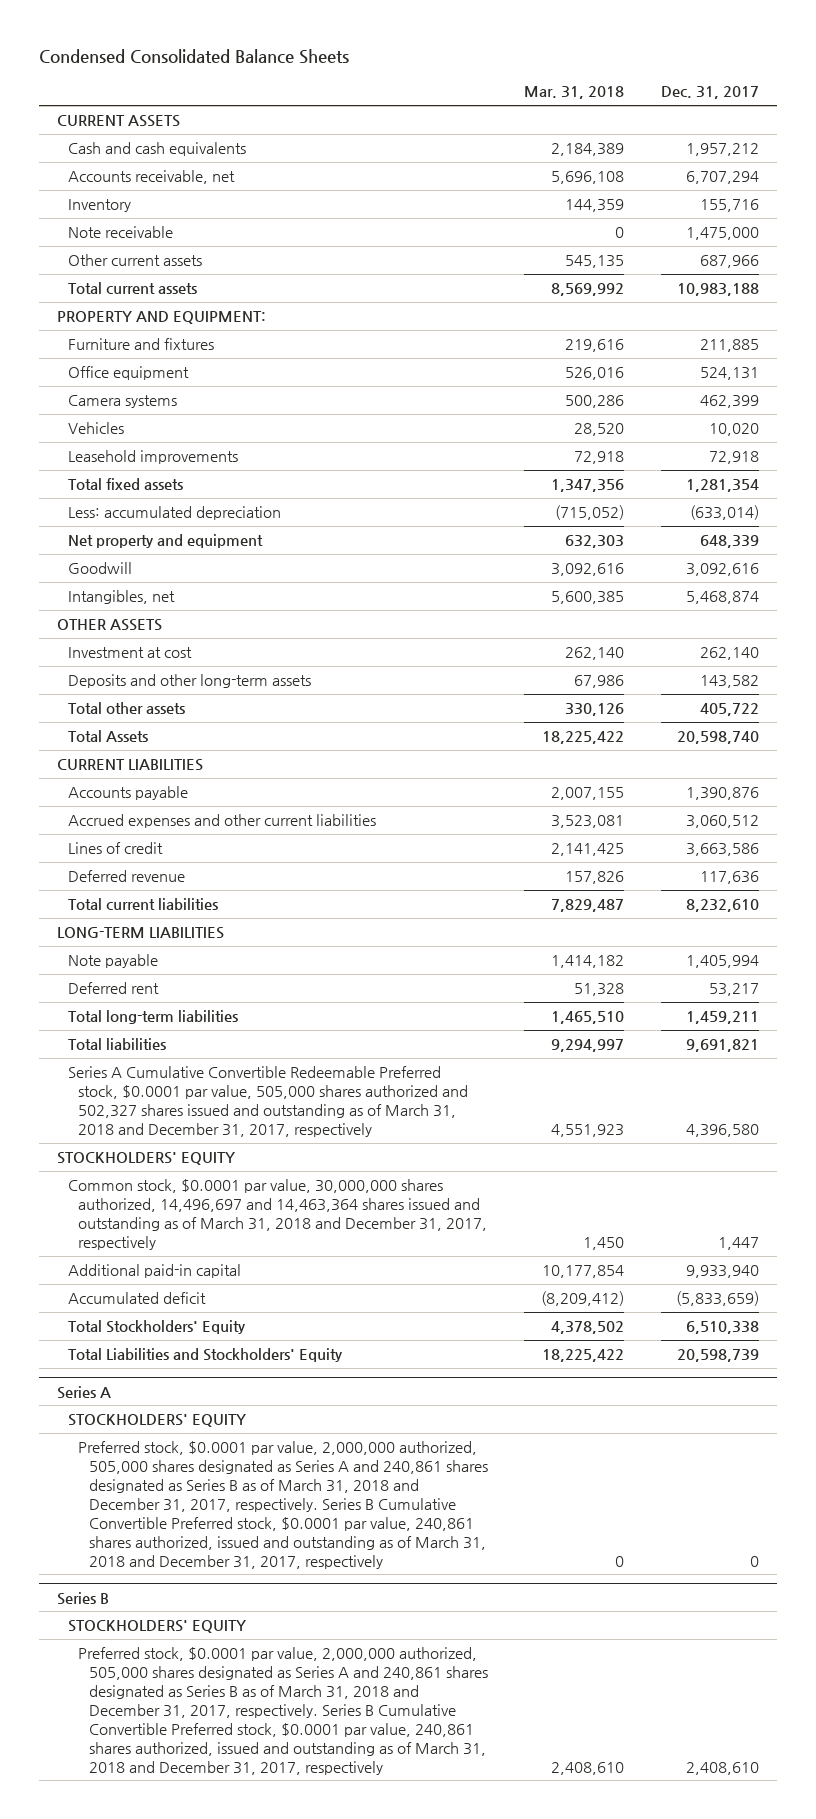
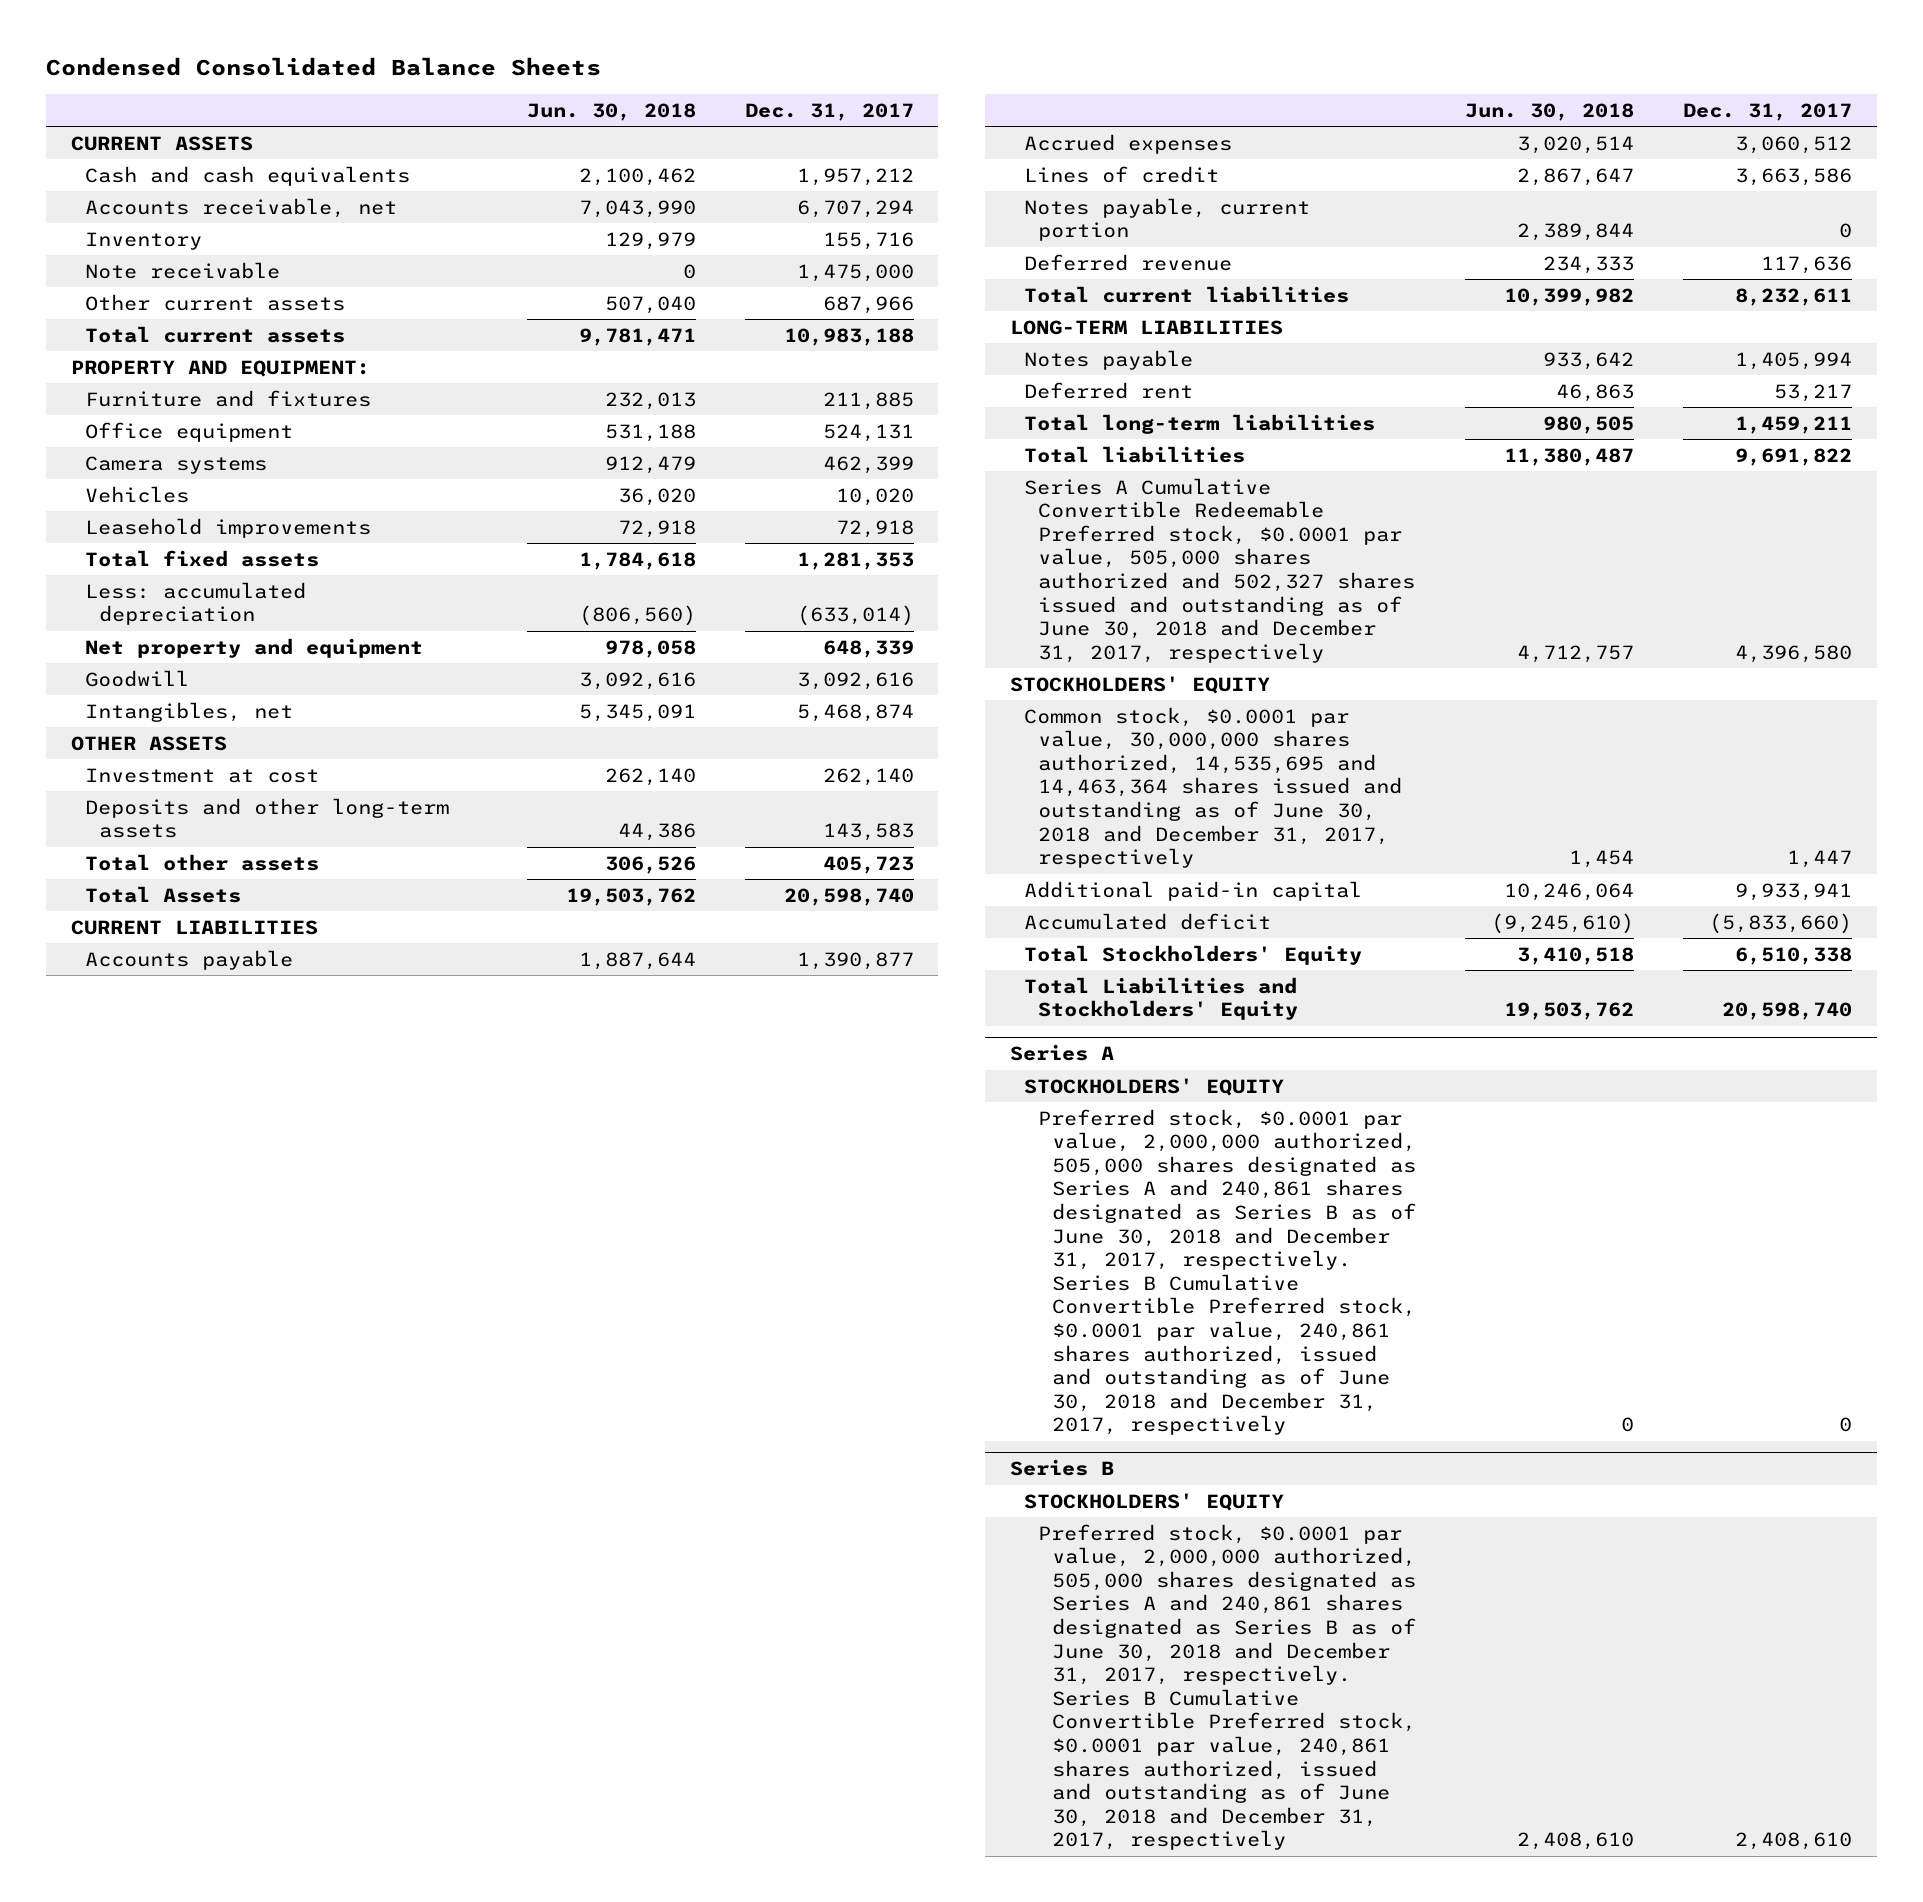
- | Mar. 31, 2018 | Dec. 31, 2017
+ | Jun. 30, 2018 | Dec. 31, 2017
- Total fixed assets | 1,347,356 | 1,281,354
+ Total fixed assets | 1,784,618 | 1,281,353
- Deposits and other long-term assets | 67,986 | 143,582
- Total other assets | 330,126 | 405,722
+ Deposits and other long-term assets | 44,386 | 143,583
+ Total other assets | 306,526 | 405,723
- Accounts payable | 2,007,155 | 1,390,876
- Accrued expenses and other current liabilities | 3,523,081 | 3,060,512
+ Accounts payable | 1,887,644 | 1,390,877
+ Accrued expenses | 3,020,514 | 3,060,512
+ Notes payable, current portion | 2,389,844 | 0
- Total current liabilities | 7,829,487 | 8,232,610
+ Total current liabilities | 10,399,982 | 8,232,611
- Note payable | 1,414,182 | 1,405,994
+ Notes payable | 933,642 | 1,405,994
- Total liabilities | 9,294,997 | 9,691,821
- Series A Cumulative Convertible Redeemable Preferred stock, $0.0001 par value, 505,000 shares authorized and 502,327 shares issued and outstanding as of March 31, 2018 and December 31, 2017, respectively | 4,551,923 | 4,396,580
+ Total liabilities | 11,380,487 | 9,691,822
+ Series A Cumulative Convertible Redeemable Preferred stock, $0.0001 par value, 505,000 shares authorized and 502,327 shares issued and outstanding as of June 30, 2018 and December 31, 2017, respectively | 4,712,757 | 4,396,580
- Common stock, $0.0001 par value, 30,000,000 shares authorized, 14,496,697 and 14,463,364 shares issued and outstanding as of March 31, 2018 and December 31, 2017, respectively | 1,450 | 1,447
- Additional paid-in capital | 10,177,854 | 9,933,940
- Accumulated deficit | (8,209,412) | (5,833,659)
+ Common stock, $0.0001 par value, 30,000,000 shares authorized, 14,535,695 and 14,463,364 shares issued and outstanding as of June 30, 2018 and December 31, 2017, respectively | 1,454 | 1,447
+ Additional paid-in capital | 10,246,064 | 9,933,941
+ Accumulated deficit | (9,245,610) | (5,833,660)
- Total Liabilities and Stockholders' Equity | 18,225,422 | 20,598,739
+ Total Liabilities and Stockholders' Equity | 19,503,762 | 20,598,740
@ Series A
- Preferred stock, $0.0001 par value, 2,000,000 authorized, 505,000 shares designated as Series A and 240,861 shares designated as Series B as of March 31, 2018 and December 31, 2017, respectively. Series B Cumulative Convertible Preferred stock, $0.0001 par value, 240,861 shares authorized, issued and outstanding as of March 31, 2018 and December 31, 2017, respectively | 0 | 0
+ Preferred stock, $0.0001 par value, 2,000,000 authorized, 505,000 shares designated as Series A and 240,861 shares designated as Series B as of June 30, 2018 and December 31, 2017, respectively. Series B Cumulative Convertible Preferred stock, $0.0001 par value, 240,861 shares authorized, issued and outstanding as of June 30, 2018 and December 31, 2017, respectively | 0 | 0
@ Series B
- Preferred stock, $0.0001 par value, 2,000,000 authorized, 505,000 shares designated as Series A and 240,861 shares designated as Series B as of March 31, 2018 and December 31, 2017, respectively. Series B Cumulative Convertible Preferred stock, $0.0001 par value, 240,861 shares authorized, issued and outstanding as of March 31, 2018 and December 31, 2017, respectively | 2,408,610 | 2,408,610
+ Preferred stock, $0.0001 par value, 2,000,000 authorized, 505,000 shares designated as Series A and 240,861 shares designated as Series B as of June 30, 2018 and December 31, 2017, respectively. Series B Cumulative Convertible Preferred stock, $0.0001 par value, 240,861 shares authorized, issued and outstanding as of June 30, 2018 and December 31, 2017, respectively | 2,408,610 | 2,408,610

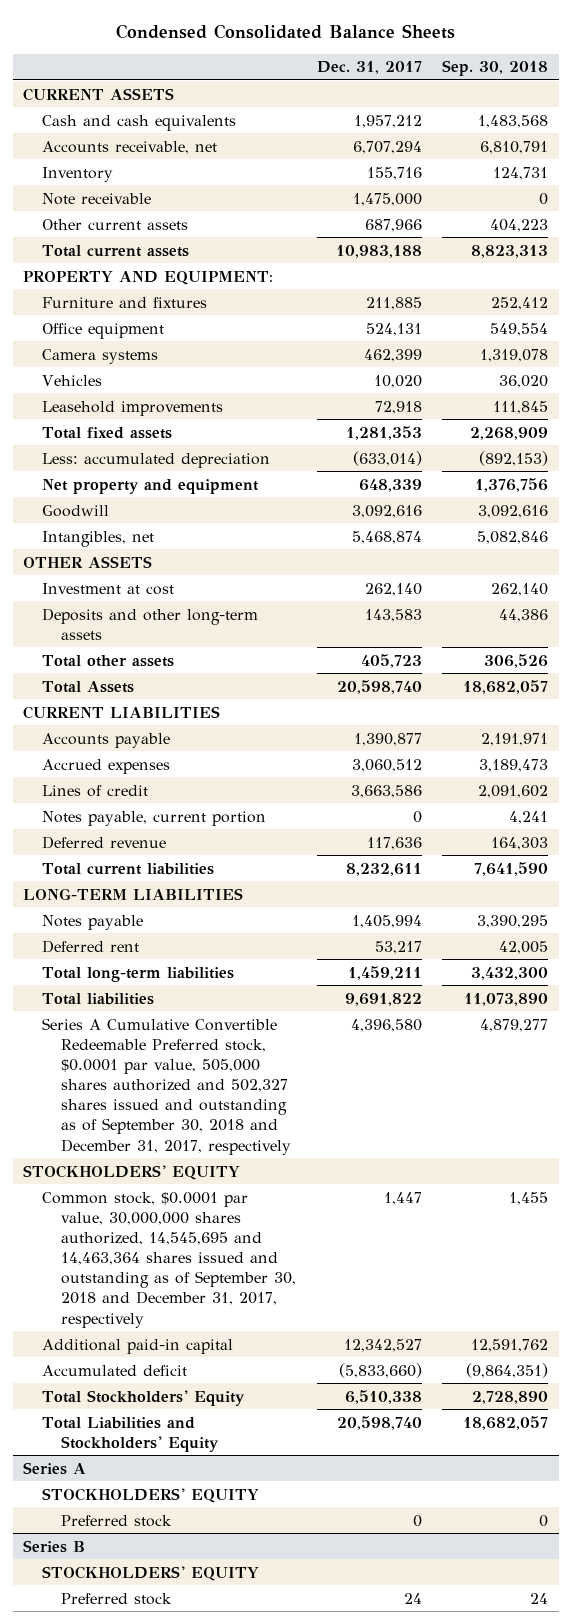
- | Jun. 30, 2018 | Dec. 31, 2017
+ | Dec. 31, 2017 | Sep. 30, 2018
- Series A Cumulative Convertible Redeemable Preferred stock, $0.0001 par value, 505,000 shares authorized and 502,327 shares issued and outstanding as of June 30, 2018 and December 31, 2017, respectively | 4,712,757 | 4,396,580
+ Series A Cumulative Convertible Redeemable Preferred stock, $0.0001 par value, 505,000 shares authorized and 502,327 shares issued and outstanding as of September 30, 2018 and December 31, 2017, respectively | 4,396,580 | 4,879,277
- Common stock, $0.0001 par value, 30,000,000 shares authorized, 14,535,695 and 14,463,364 shares issued and outstanding as of June 30, 2018 and December 31, 2017, respectively | 1,454 | 1,447
- Additional paid-in capital | 10,246,064 | 9,933,941
+ Common stock, $0.0001 par value, 30,000,000 shares authorized, 14,545,695 and 14,463,364 shares issued and outstanding as of September 30, 2018 and December 31, 2017, respectively | 1,447 | 1,455
+ Additional paid-in capital | 12,342,527 | 12,591,762
@ Series A
- Preferred stock, $0.0001 par value, 2,000,000 authorized, 505,000 shares designated as Series A and 240,861 shares designated as Series B as of June 30, 2018 and December 31, 2017, respectively. Series B Cumulative Convertible Preferred stock, $0.0001 par value, 240,861 shares authorized, issued and outstanding as of June 30, 2018 and December 31, 2017, respectively | 0 | 0
+ Preferred stock | 0 | 0
@ Series B
- Preferred stock, $0.0001 par value, 2,000,000 authorized, 505,000 shares designated as Series A and 240,861 shares designated as Series B as of June 30, 2018 and December 31, 2017, respectively. Series B Cumulative Convertible Preferred stock, $0.0001 par value, 240,861 shares authorized, issued and outstanding as of June 30, 2018 and December 31, 2017, respectively | 2,408,610 | 2,408,610
+ Preferred stock | 24 | 24

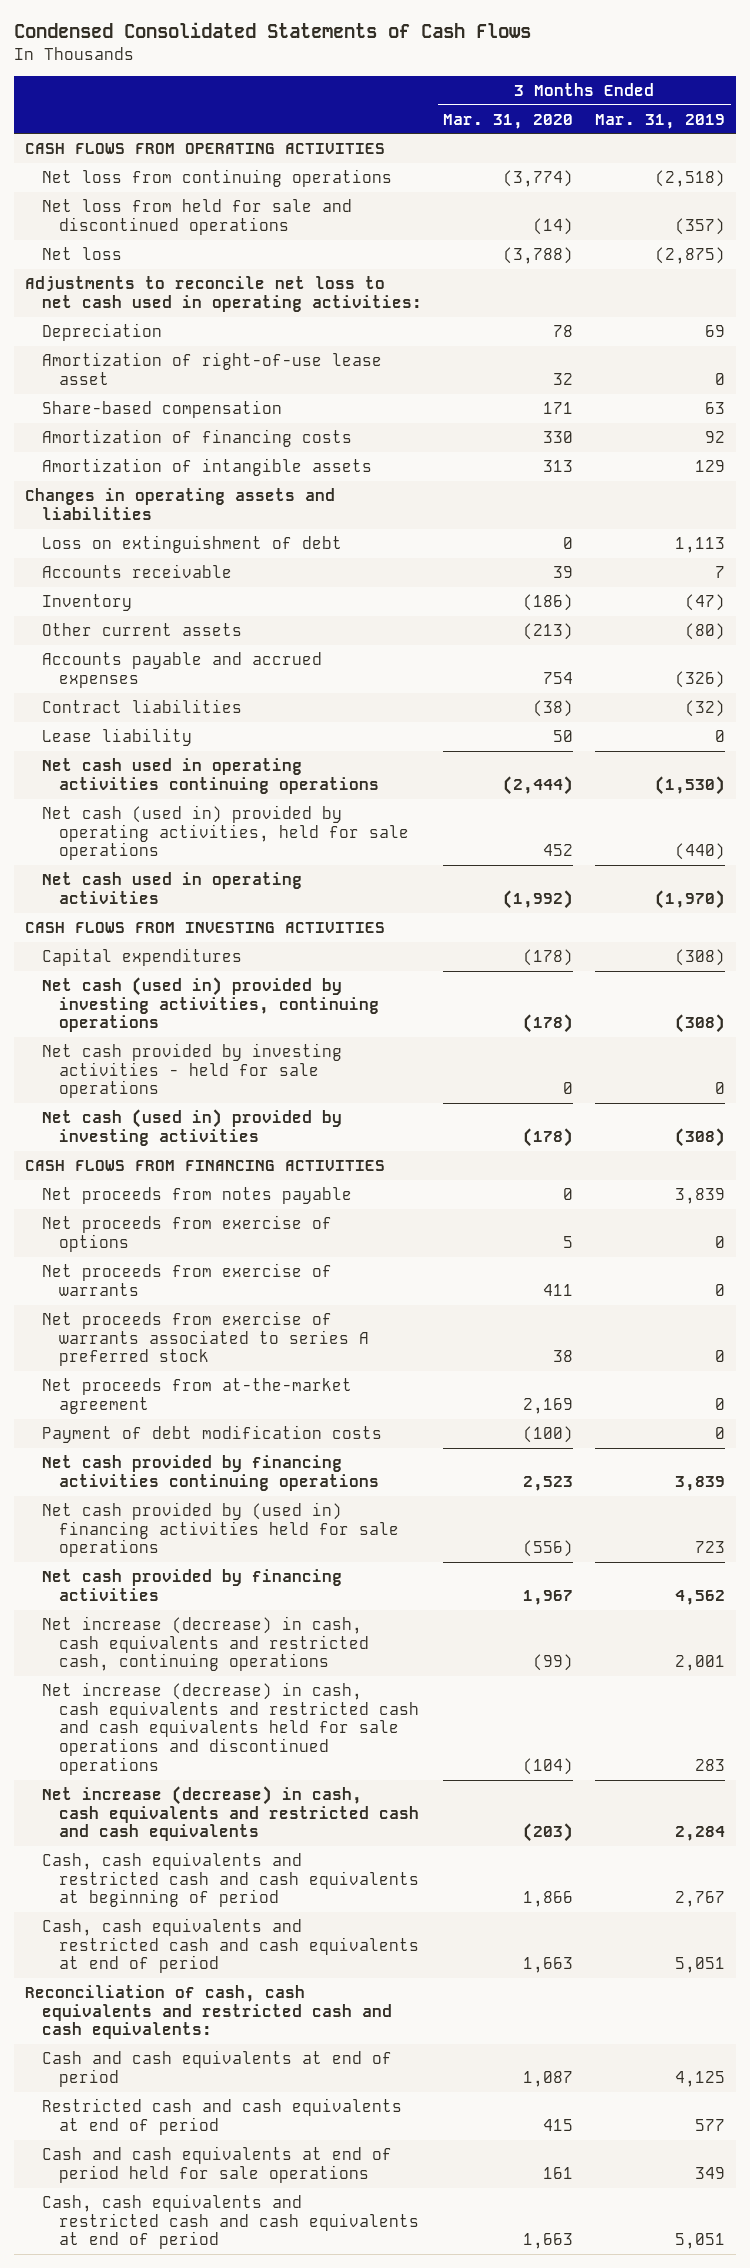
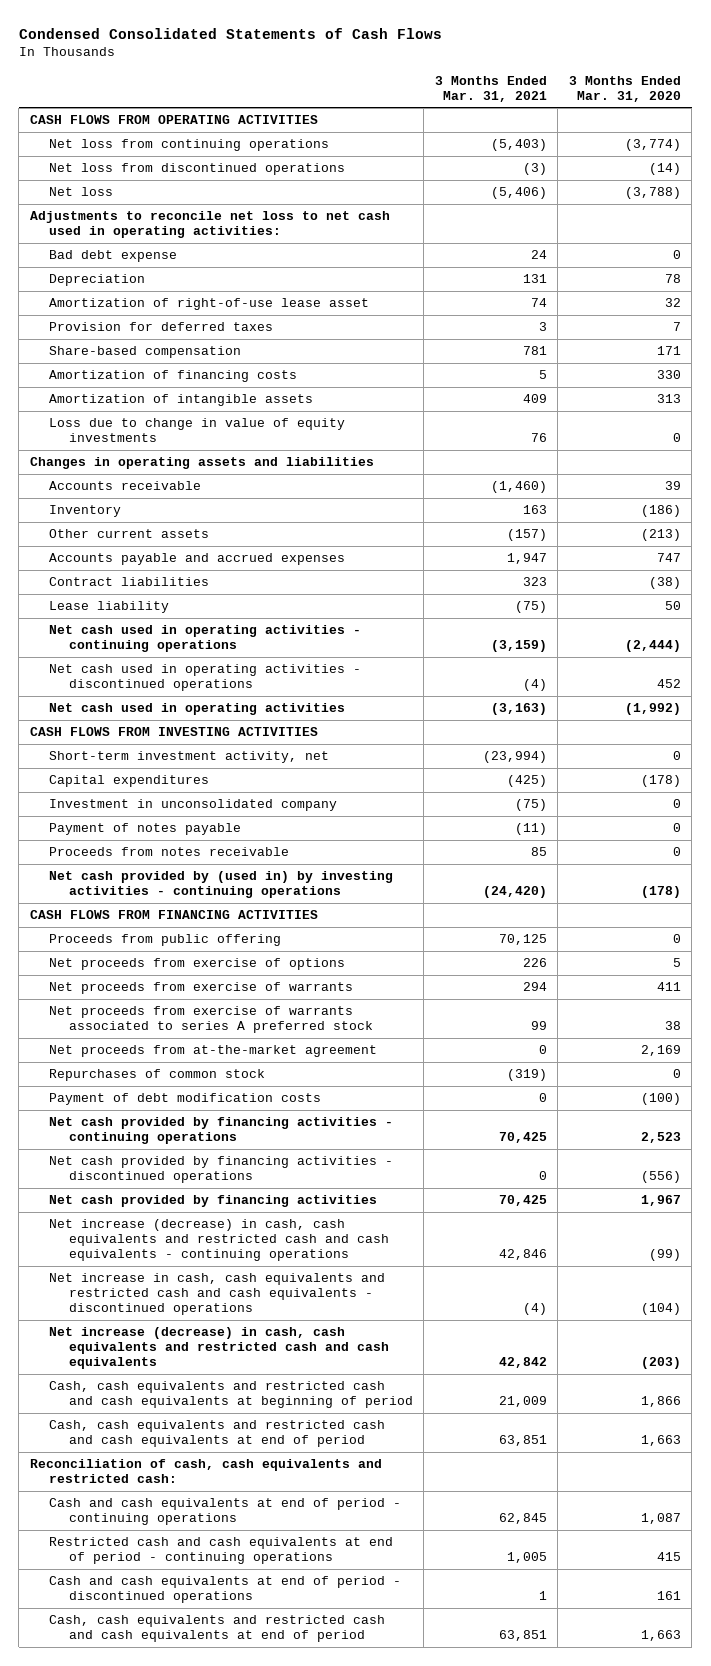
- | 3 Months Ended Mar. 31, 2020 | 3 Months Ended Mar. 31, 2019
+ | 3 Months Ended Mar. 31, 2021 | 3 Months Ended Mar. 31, 2020
- Net loss from held for sale and discontinued operations | (14) | (357)
+ Net loss from discontinued operations | (3) | (14)
+ Bad debt expense | 24 | 0
+ Provision for deferred taxes | 3 | 7
+ Loss due to change in value of equity investments | 76 | 0
- Loss on extinguishment of debt | 0 | 1,113
- Accounts payable and accrued expenses | 754 | (326)
+ Accounts payable and accrued expenses | 1,947 | 747
- Net cash used in operating activities continuing operations | (2,444) | (1,530)
- Net cash (used in) provided by operating activities, held for sale operations | 452 | (440)
+ Net cash used in operating activities - continuing operations | (3,159) | (2,444)
+ Net cash used in operating activities - discontinued operations | (4) | 452
+ Short-term investment activity, net | (23,994) | 0
- Net cash (used in) provided by investing activities, continuing operations | (178) | (308)
- Net cash provided by investing activities - held for sale operations | 0 | 0
- Net cash (used in) provided by investing activities | (178) | (308)
+ Investment in unconsolidated company | (75) | 0
+ Payment of notes payable | (11) | 0
+ Proceeds from notes receivable | 85 | 0
+ Net cash provided by (used in) by investing activities - continuing operations | (24,420) | (178)
- Net proceeds from notes payable | 0 | 3,839
+ Proceeds from public offering | 70,125 | 0
+ Repurchases of common stock | (319) | 0
- Net cash provided by financing activities continuing operations | 2,523 | 3,839
- Net cash provided by (used in) financing activities held for sale operations | (556) | 723
+ Net cash provided by financing activities - continuing operations | 70,425 | 2,523
+ Net cash provided by financing activities - discontinued operations | 0 | (556)
- Net increase (decrease) in cash, cash equivalents and restricted cash, continuing operations | (99) | 2,001
- Net increase (decrease) in cash, cash equivalents and restricted cash and cash equivalents held for sale operations and discontinued operations | (104) | 283
+ Net increase (decrease) in cash, cash equivalents and restricted cash and cash equivalents - continuing operations | 42,846 | (99)
+ Net increase in cash, cash equivalents and restricted cash and cash equivalents - discontinued operations | (4) | (104)
- Reconciliation of cash, cash equivalents and restricted cash and cash equivalents:
- Cash and cash equivalents at end of period | 1,087 | 4,125
- Restricted cash and cash equivalents at end of period | 415 | 577
- Cash and cash equivalents at end of period held for sale operations | 161 | 349
+ Reconciliation of cash, cash equivalents and restricted cash:
+ Cash and cash equivalents at end of period - continuing operations | 62,845 | 1,087
+ Restricted cash and cash equivalents at end of period - continuing operations | 1,005 | 415
+ Cash and cash equivalents at end of period - discontinued operations | 1 | 161

